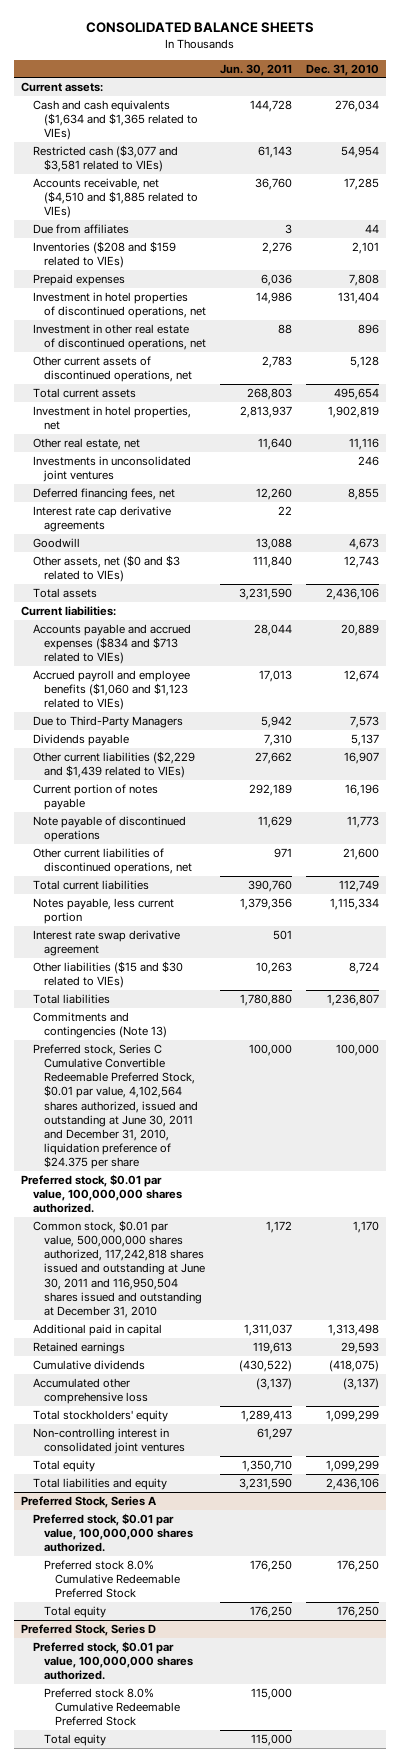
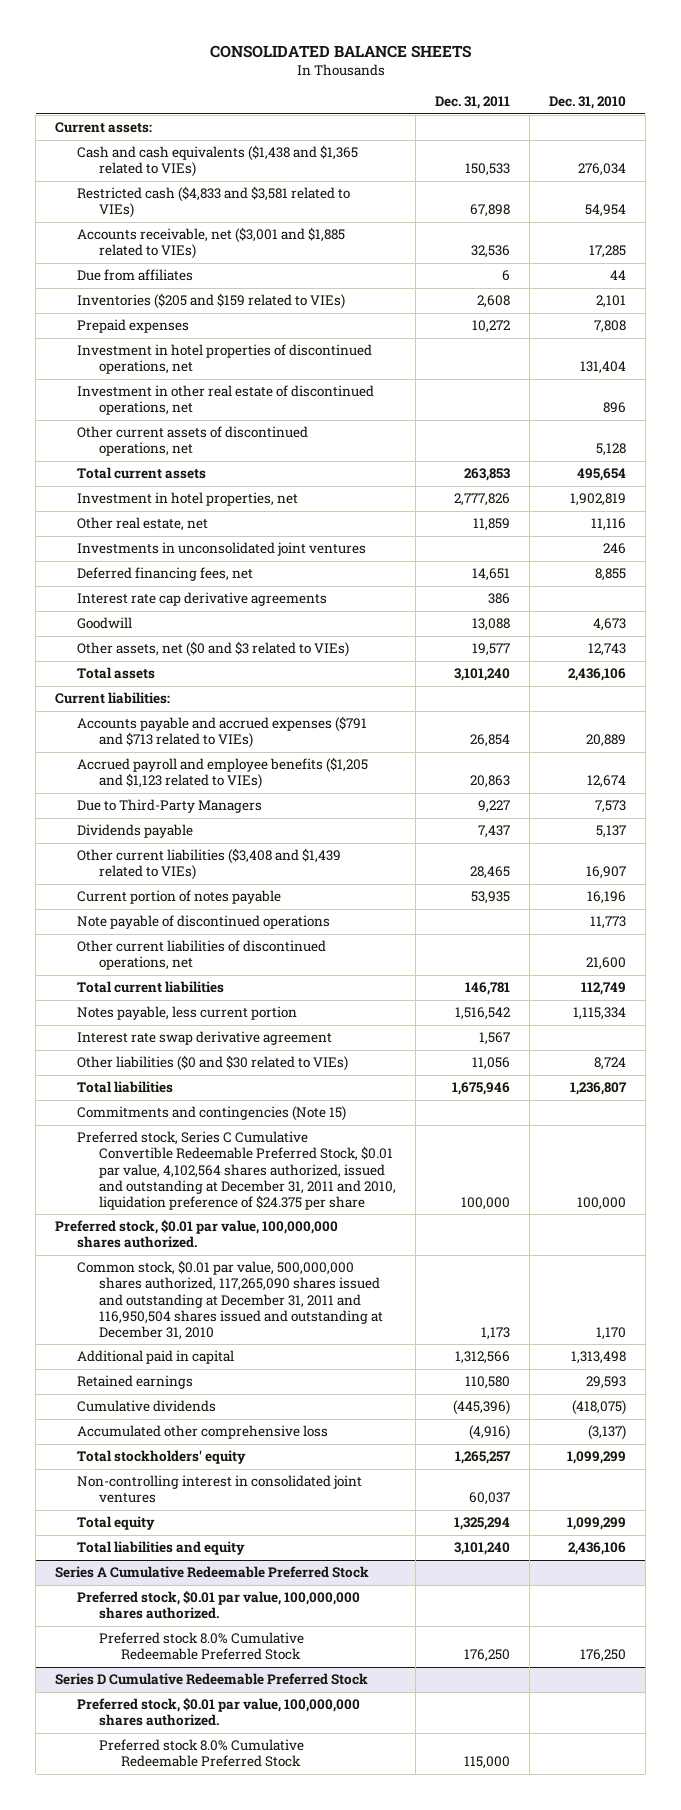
- | Jun. 30, 2011 | Dec. 31, 2010
+ | Dec. 31, 2011 | Dec. 31, 2010
- Cash and cash equivalents ($1,634 and $1,365 related to VIEs) | 144,728 | 276,034
- Restricted cash ($3,077 and $3,581 related to VIEs) | 61,143 | 54,954
- Accounts receivable, net ($4,510 and $1,885 related to VIEs) | 36,760 | 17,285
+ Cash and cash equivalents ($1,438 and $1,365 related to VIEs) | 150,533 | 276,034
+ Restricted cash ($4,833 and $3,581 related to VIEs) | 67,898 | 54,954
+ Accounts receivable, net ($3,001 and $1,885 related to VIEs) | 32,536 | 17,285
- Inventories ($208 and $159 related to VIEs) | 2,276 | 2,101
+ Inventories ($205 and $159 related to VIEs) | 2,608 | 2,101
- Accounts payable and accrued expenses ($834 and $713 related to VIEs) | 28,044 | 20,889
- Accrued payroll and employee benefits ($1,060 and $1,123 related to VIEs) | 17,013 | 12,674
+ Accounts payable and accrued expenses ($791 and $713 related to VIEs) | 26,854 | 20,889
+ Accrued payroll and employee benefits ($1,205 and $1,123 related to VIEs) | 20,863 | 12,674
- Other current liabilities ($2,229 and $1,439 related to VIEs) | 27,662 | 16,907
+ Other current liabilities ($3,408 and $1,439 related to VIEs) | 28,465 | 16,907
- Other liabilities ($15 and $30 related to VIEs) | 10,263 | 8,724
+ Other liabilities ($0 and $30 related to VIEs) | 11,056 | 8,724
- Commitments and contingencies (Note 13)
- Preferred stock, Series C Cumulative Convertible Redeemable Preferred Stock, $0.01 par value, 4,102,564 shares authorized, issued and outstanding at June 30, 2011 and December 31, 2010, liquidation preference of $24.375 per share | 100,000 | 100,000
+ Commitments and contingencies (Note 15)
+ Preferred stock, Series C Cumulative Convertible Redeemable Preferred Stock, $0.01 par value, 4,102,564 shares authorized, issued and outstanding at December 31, 2011 and 2010, liquidation preference of $24.375 per share | 100,000 | 100,000
- Common stock, $0.01 par value, 500,000,000 shares authorized, 117,242,818 shares issued and outstanding at June 30, 2011 and 116,950,504 shares issued and outstanding at December 31, 2010 | 1,172 | 1,170
+ Common stock, $0.01 par value, 500,000,000 shares authorized, 117,265,090 shares issued and outstanding at December 31, 2011 and 116,950,504 shares issued and outstanding at December 31, 2010 | 1,173 | 1,170
- Preferred Stock, Series A
+ Series A Cumulative Redeemable Preferred Stock
- Total equity | 176,250 | 176,250
- Preferred Stock, Series D
+ Series D Cumulative Redeemable Preferred Stock
- Total equity | 115,000 |

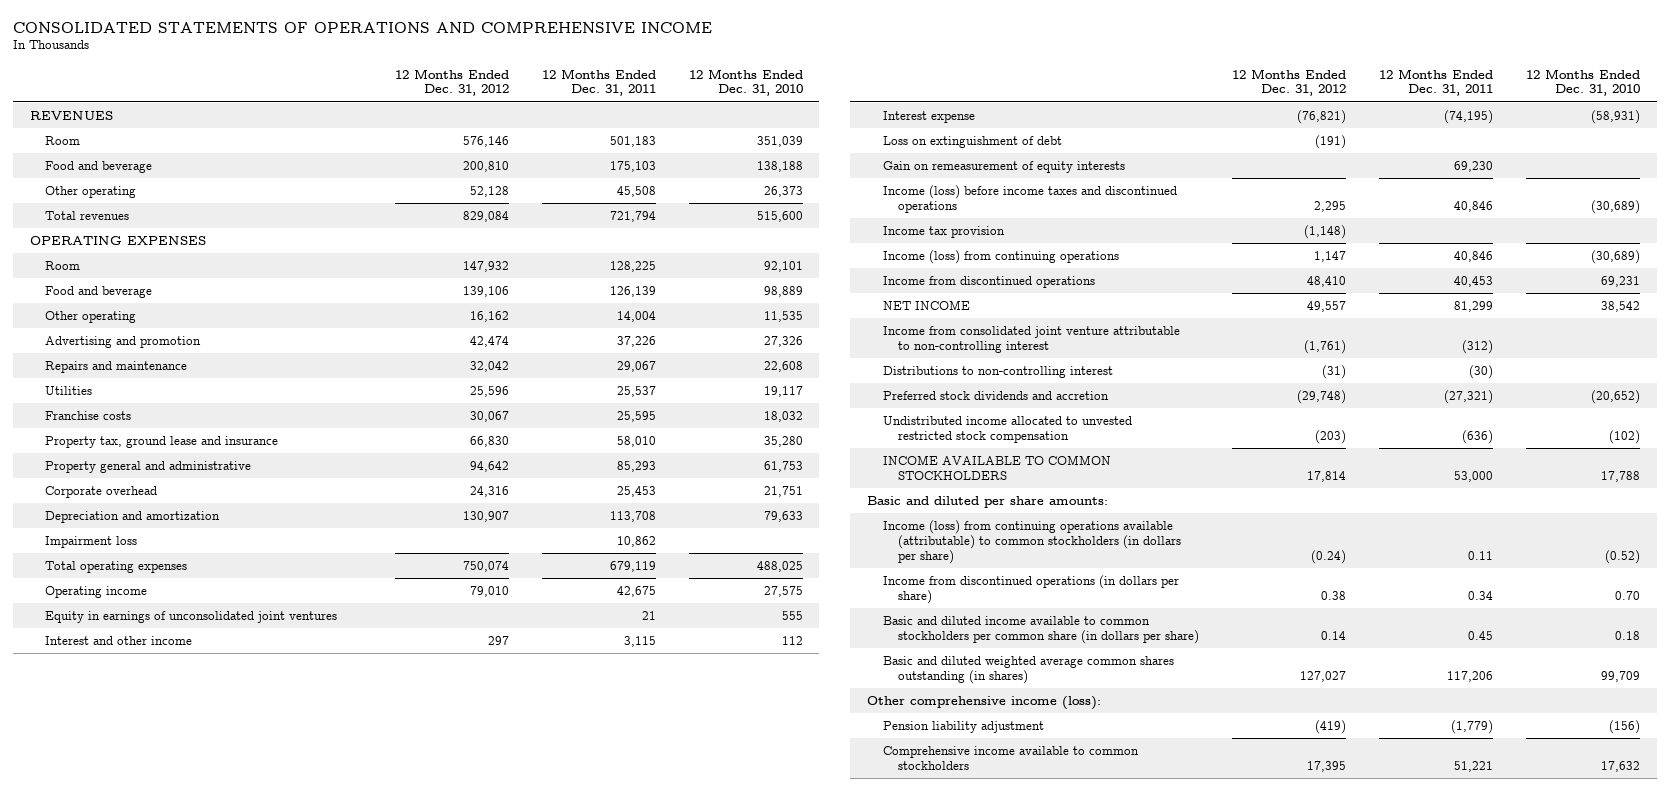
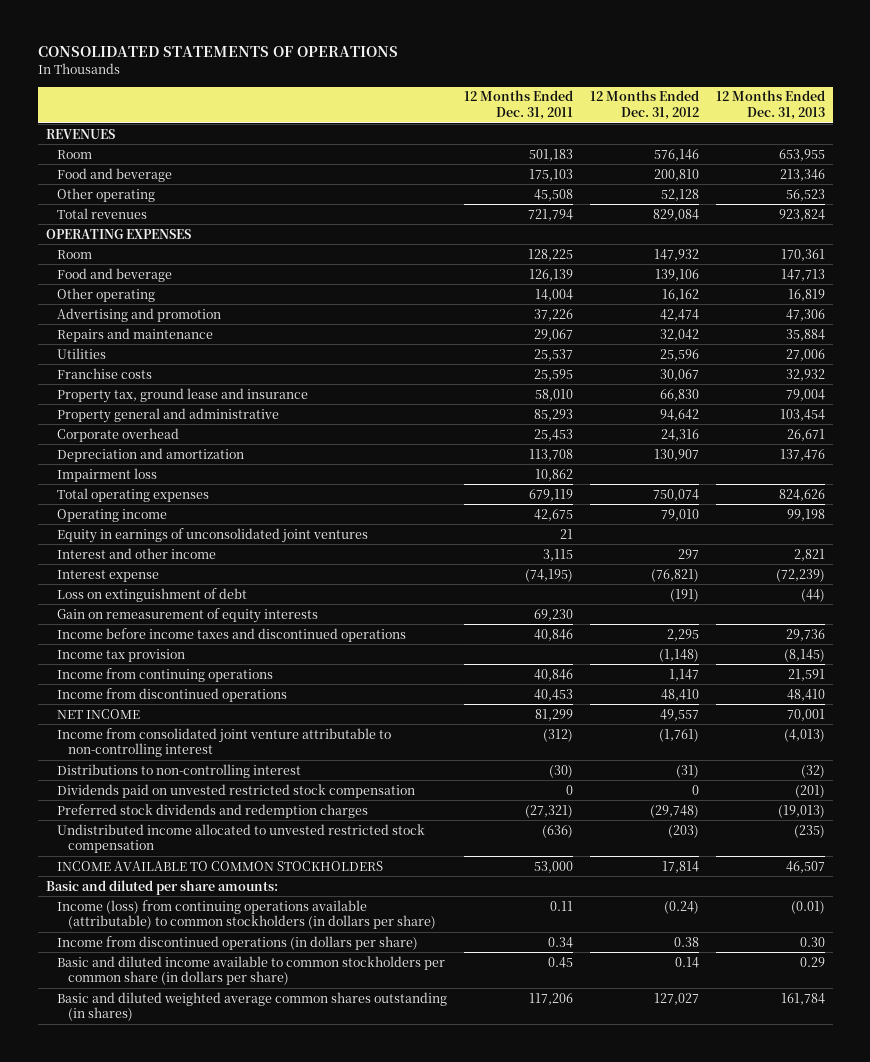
- CONSOLIDATED STATEMENTS OF OPERATIONS AND COMPREHENSIVE INCOME
+ CONSOLIDATED STATEMENTS OF OPERATIONS
- | 12 Months Ended Dec. 31, 2012 | 12 Months Ended Dec. 31, 2011 | 12 Months Ended Dec. 31, 2010
+ | 12 Months Ended Dec. 31, 2011 | 12 Months Ended Dec. 31, 2012 | 12 Months Ended Dec. 31, 2013
- Income (loss) before income taxes and discontinued operations | 2,295 | 40,846 | (30,689)
+ Income before income taxes and discontinued operations | 40,846 | 2,295 | 29,736
- Income (loss) from continuing operations | 1,147 | 40,846 | (30,689)
+ Income from continuing operations | 40,846 | 1,147 | 21,591
- Preferred stock dividends and accretion | (29,748) | (27,321) | (20,652)
+ Dividends paid on unvested restricted stock compensation | 0 | 0 | (201)
+ Preferred stock dividends and redemption charges | (27,321) | (29,748) | (19,013)
- Other comprehensive income (loss):
- Pension liability adjustment | (419) | (1,779) | (156)
- Comprehensive income available to common stockholders | 17,395 | 51,221 | 17,632

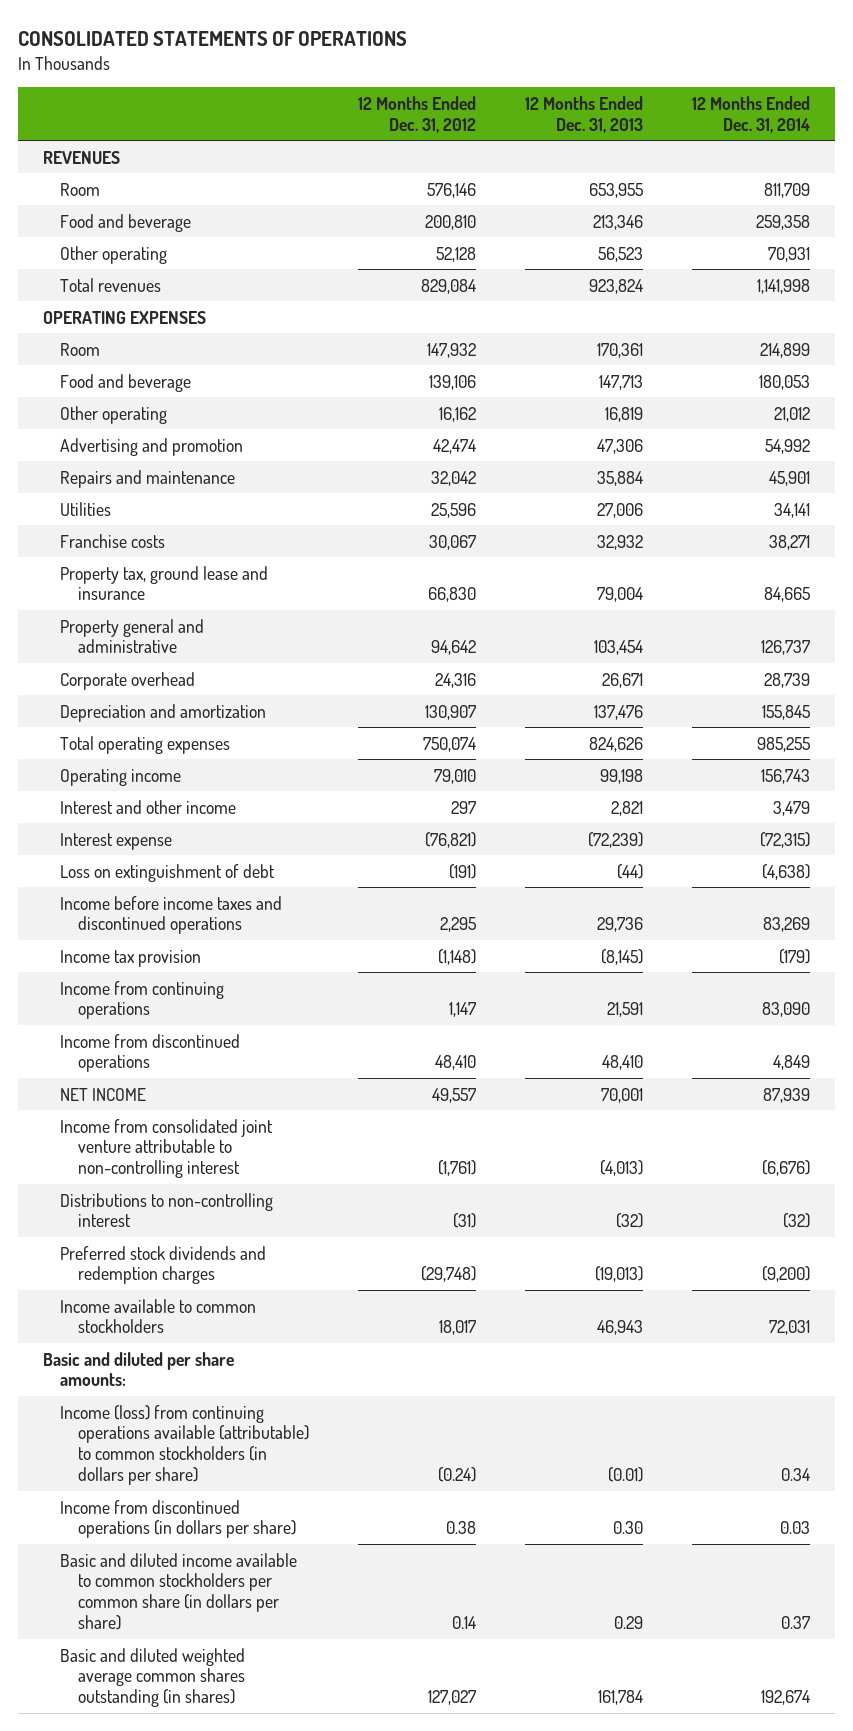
- | 12 Months Ended Dec. 31, 2011 | 12 Months Ended Dec. 31, 2012 | 12 Months Ended Dec. 31, 2013
+ | 12 Months Ended Dec. 31, 2012 | 12 Months Ended Dec. 31, 2013 | 12 Months Ended Dec. 31, 2014
- Impairment loss | 10,862 | |
- Equity in earnings of unconsolidated joint ventures | 21 | |
- Gain on remeasurement of equity interests | 69,230 | |
- Dividends paid on unvested restricted stock compensation | 0 | 0 | (201)
- Undistributed income allocated to unvested restricted stock compensation | (636) | (203) | (235)
- INCOME AVAILABLE TO COMMON STOCKHOLDERS | 53,000 | 17,814 | 46,507
+ Income available to common stockholders | 18,017 | 46,943 | 72,031

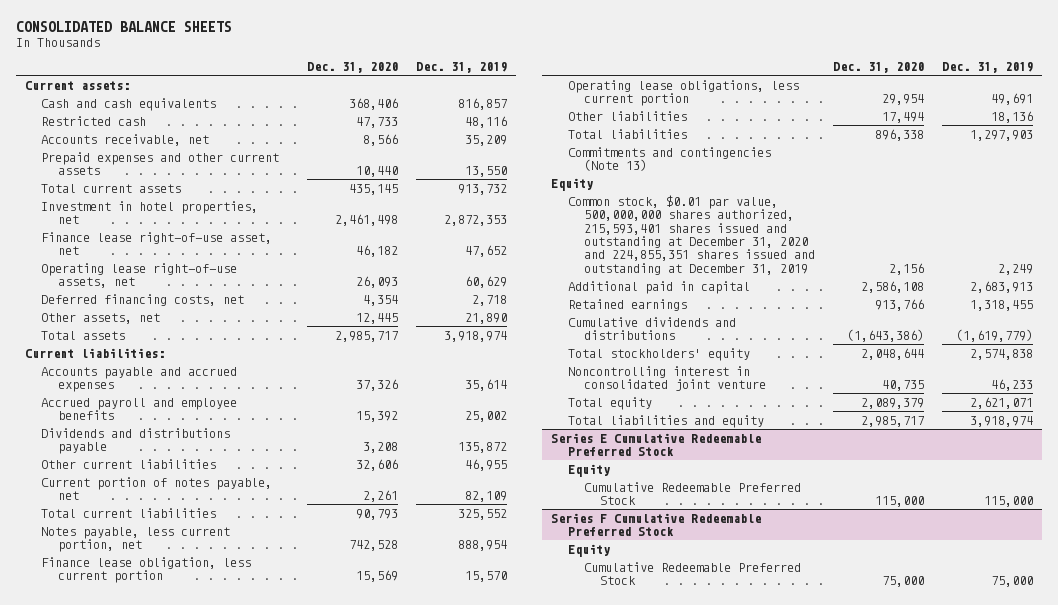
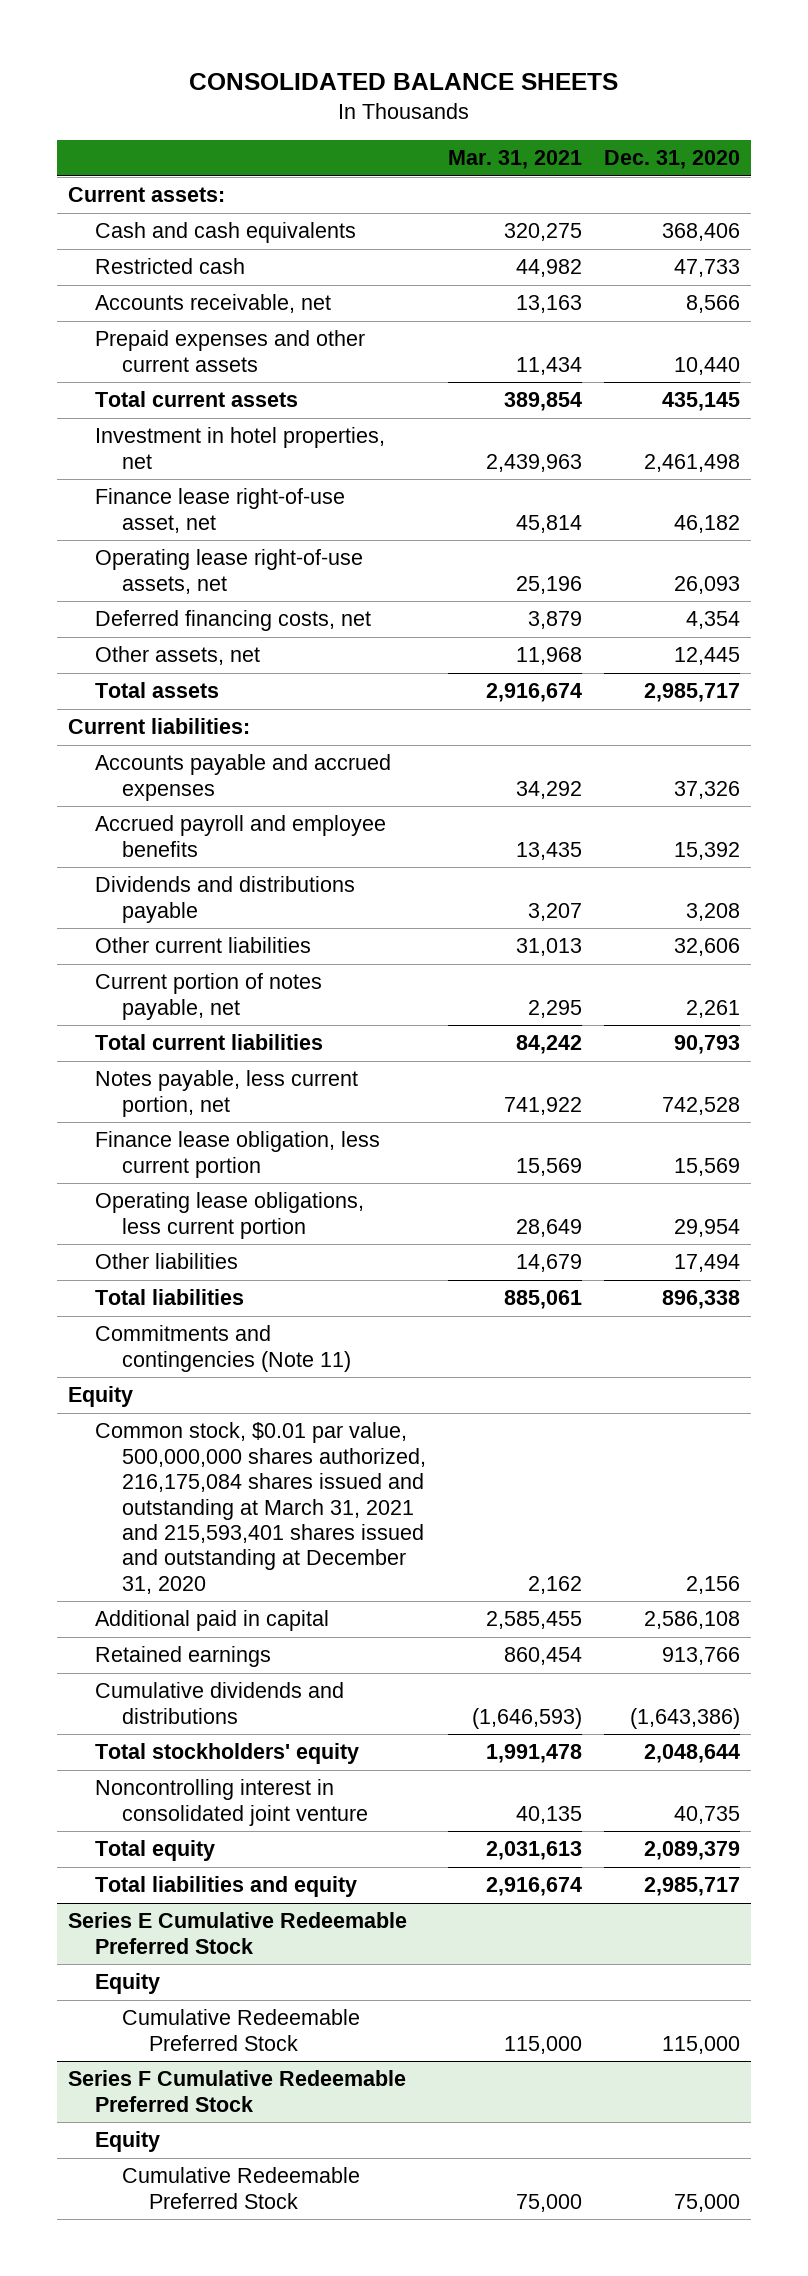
- | Dec. 31, 2020 | Dec. 31, 2019
+ | Mar. 31, 2021 | Dec. 31, 2020
- Commitments and contingencies (Note 13)
+ Commitments and contingencies (Note 11)
- Common stock, $0.01 par value, 500,000,000 shares authorized, 215,593,401 shares issued and outstanding at December 31, 2020 and 224,855,351 shares issued and outstanding at December 31, 2019 | 2,156 | 2,249
+ Common stock, $0.01 par value, 500,000,000 shares authorized, 216,175,084 shares issued and outstanding at March 31, 2021 and 215,593,401 shares issued and outstanding at December 31, 2020 | 2,162 | 2,156

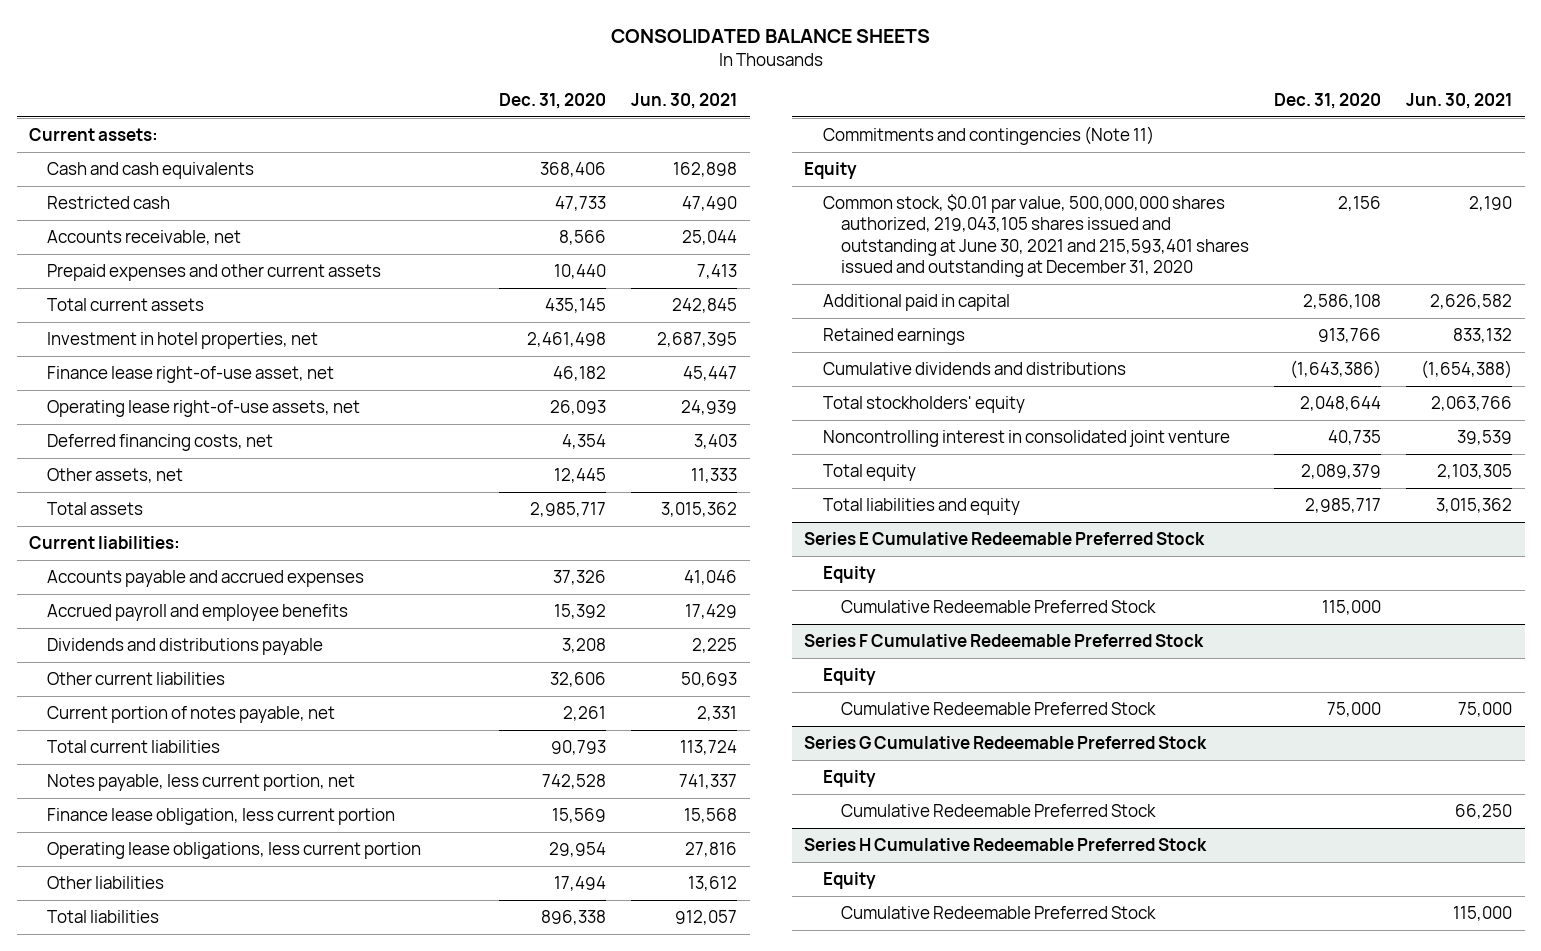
- | Mar. 31, 2021 | Dec. 31, 2020
+ | Dec. 31, 2020 | Jun. 30, 2021
- Common stock, $0.01 par value, 500,000,000 shares authorized, 216,175,084 shares issued and outstanding at March 31, 2021 and 215,593,401 shares issued and outstanding at December 31, 2020 | 2,162 | 2,156
+ Common stock, $0.01 par value, 500,000,000 shares authorized, 219,043,105 shares issued and outstanding at June 30, 2021 and 215,593,401 shares issued and outstanding at December 31, 2020 | 2,156 | 2,190
+ Series G Cumulative Redeemable Preferred Stock
+ Equity
+ Cumulative Redeemable Preferred Stock | | 66,250
+ Series H Cumulative Redeemable Preferred Stock
+ Equity
+ Cumulative Redeemable Preferred Stock | | 115,000

